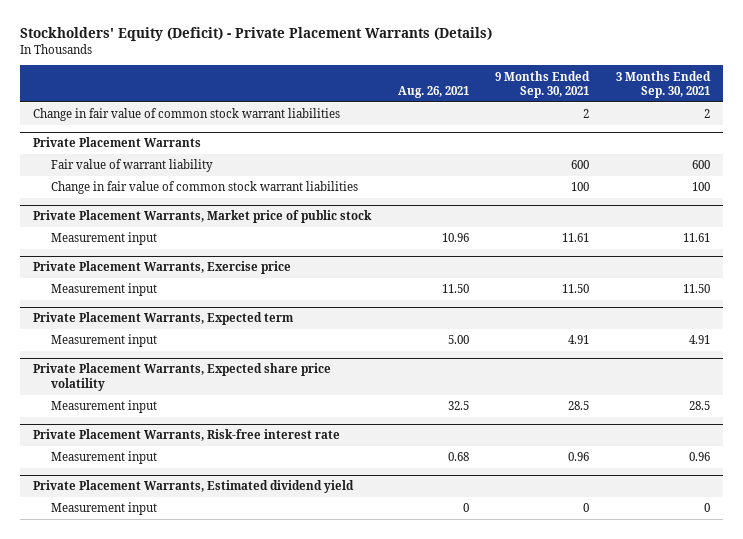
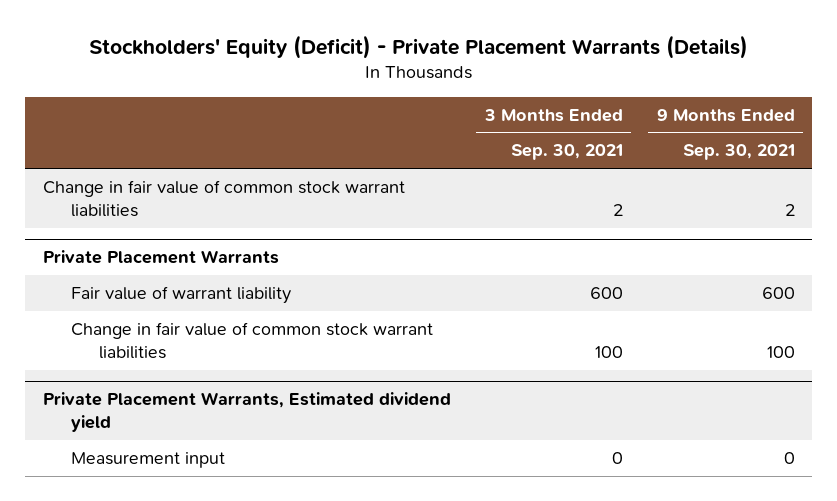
- | Aug. 26, 2021 | 9 Months Ended Sep. 30, 2021 | 3 Months Ended Sep. 30, 2021
+ | 3 Months Ended Sep. 30, 2021 | 9 Months Ended Sep. 30, 2021
- Private Placement Warrants, Market price of public stock
- Measurement input | 10.96 | 11.61 | 11.61
- Private Placement Warrants, Exercise price
- Measurement input | 11.50 | 11.50 | 11.50
- Private Placement Warrants, Expected term
- Measurement input | 5.00 | 4.91 | 4.91
- Private Placement Warrants, Expected share price volatility
- Measurement input | 32.5 | 28.5 | 28.5
- Private Placement Warrants, Risk-free interest rate
- Measurement input | 0.68 | 0.96 | 0.96

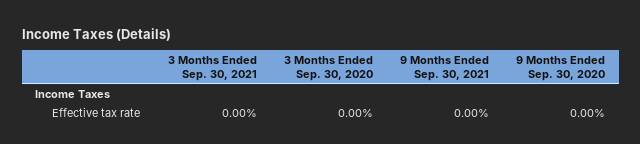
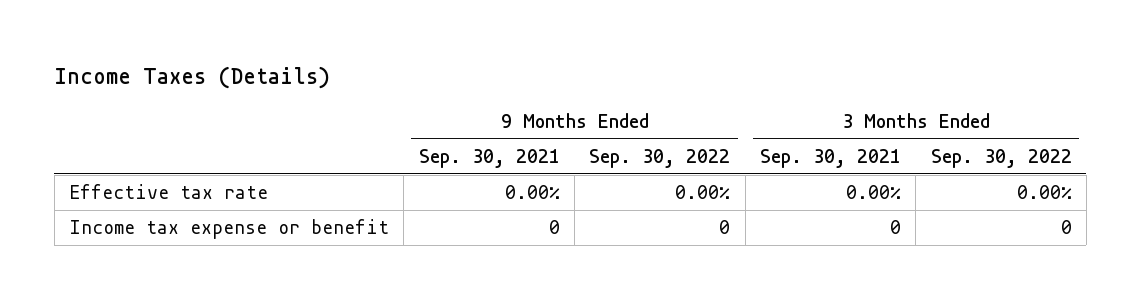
- | 3 Months Ended Sep. 30, 2021 | 3 Months Ended Sep. 30, 2020 | 9 Months Ended Sep. 30, 2021 | 9 Months Ended Sep. 30, 2020
+ | 9 Months Ended Sep. 30, 2021 | 9 Months Ended Sep. 30, 2022 | 3 Months Ended Sep. 30, 2021 | 3 Months Ended Sep. 30, 2022
- Income Taxes
+ Income tax expense or benefit | 0 | 0 | 0 | 0

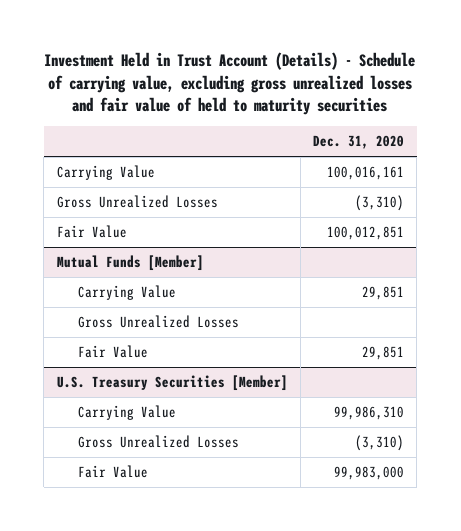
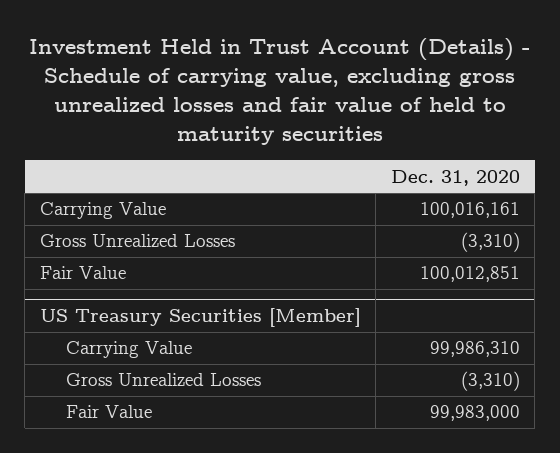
- Mutual Funds [Member]
- Carrying Value | 29,851
- Gross Unrealized Losses
- Fair Value | 29,851
- U.S. Treasury Securities [Member]
+ US Treasury Securities [Member]

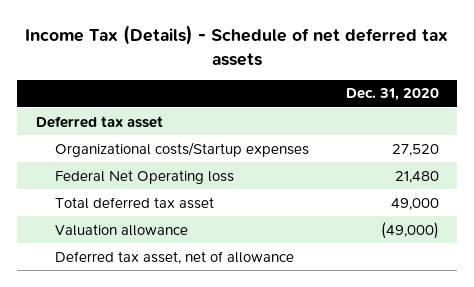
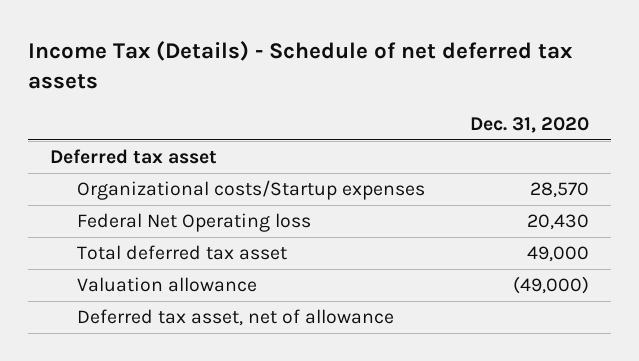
- Organizational costs/Startup expenses | 27,520
- Federal Net Operating loss | 21,480
+ Organizational costs/Startup expenses | 28,570
+ Federal Net Operating loss | 20,430

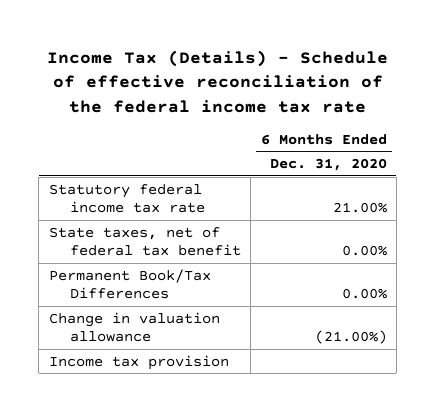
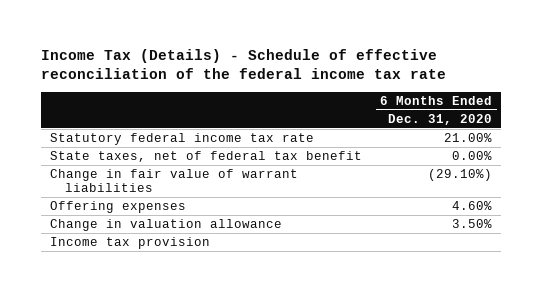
- Permanent Book/Tax Differences | 0.00%
- Change in valuation allowance | (21.00%)
+ Change in fair value of warrant liabilities | (29.10%)
+ Offering expenses | 4.60%
+ Change in valuation allowance | 3.50%

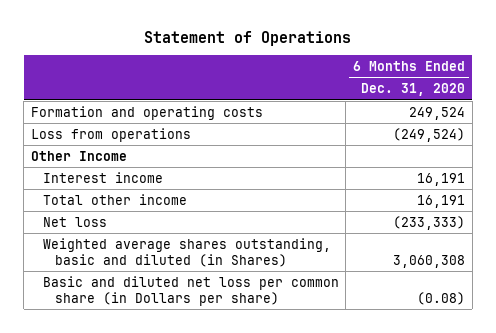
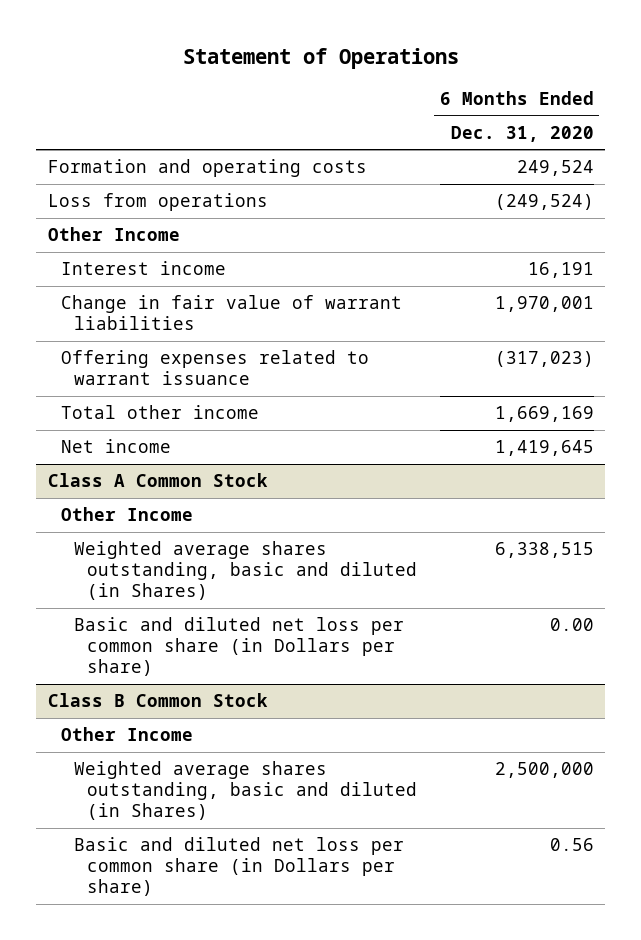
- Total other income | 16,191
- Net loss | (233,333)
- Weighted average shares outstanding, basic and diluted (in Shares) | 3,060,308
- Basic and diluted net loss per common share (in Dollars per share) | (0.08)
+ Change in fair value of warrant liabilities | 1,970,001
+ Offering expenses related to warrant issuance | (317,023)
+ Total other income | 1,669,169
+ Net income | 1,419,645
+ Class A Common Stock
+ Other Income
+ Weighted average shares outstanding, basic and diluted (in Shares) | 6,338,515
+ Basic and diluted net loss per common share (in Dollars per share) | 0.00
+ Class B Common Stock
+ Other Income
+ Weighted average shares outstanding, basic and diluted (in Shares) | 2,500,000
+ Basic and diluted net loss per common share (in Dollars per share) | 0.56

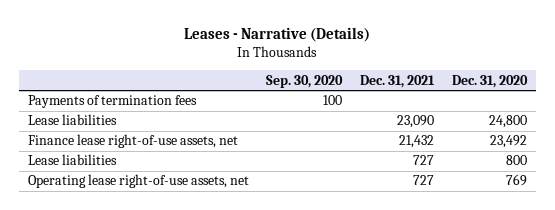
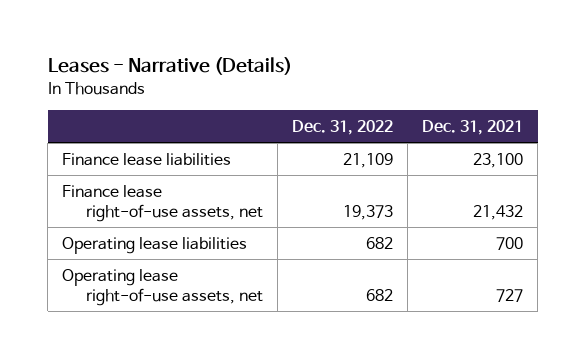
- | Sep. 30, 2020 | Dec. 31, 2021 | Dec. 31, 2020
+ | Dec. 31, 2022 | Dec. 31, 2021
- Payments of termination fees | 100 | |
- Lease liabilities | | 23,090 | 24,800
+ Finance lease liabilities | 21,109 | 23,100
- Lease liabilities | | 727 | 800
+ Operating lease liabilities | 682 | 700

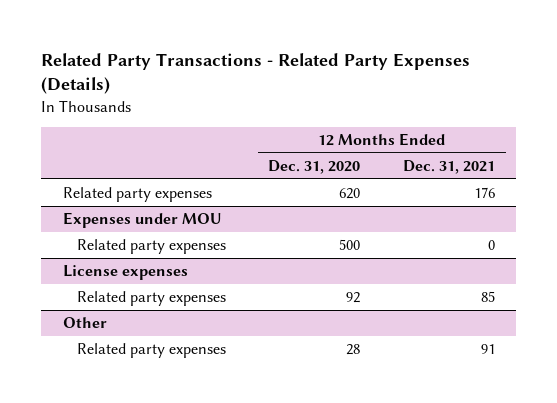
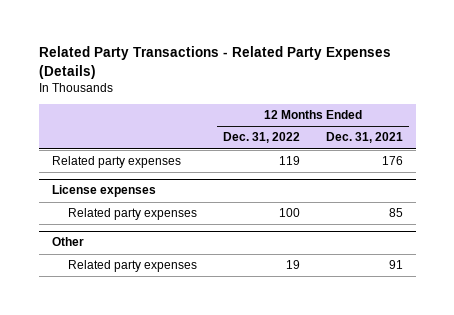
- | 12 Months Ended Dec. 31, 2020 | 12 Months Ended Dec. 31, 2021
+ | 12 Months Ended Dec. 31, 2022 | 12 Months Ended Dec. 31, 2021
- Expenses under MOU
- Related party expenses | 500 | 0

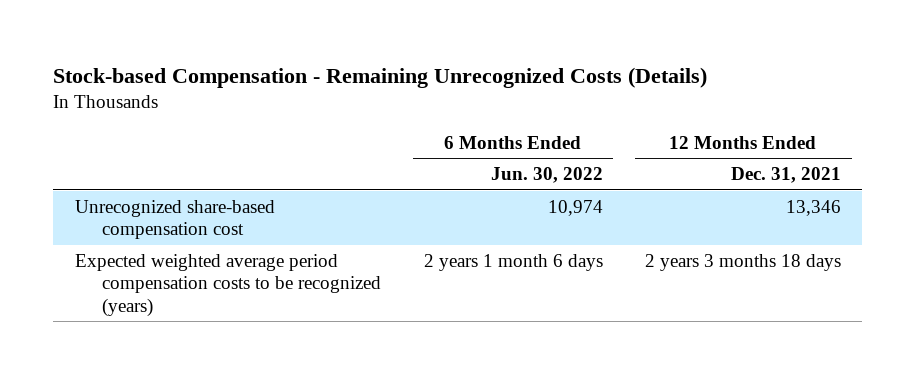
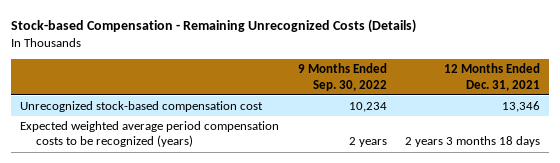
- | 6 Months Ended Jun. 30, 2022 | 12 Months Ended Dec. 31, 2021
+ | 9 Months Ended Sep. 30, 2022 | 12 Months Ended Dec. 31, 2021
- Unrecognized share-based compensation cost | 10,974 | 13,346
+ Unrecognized stock-based compensation cost | 10,234 | 13,346

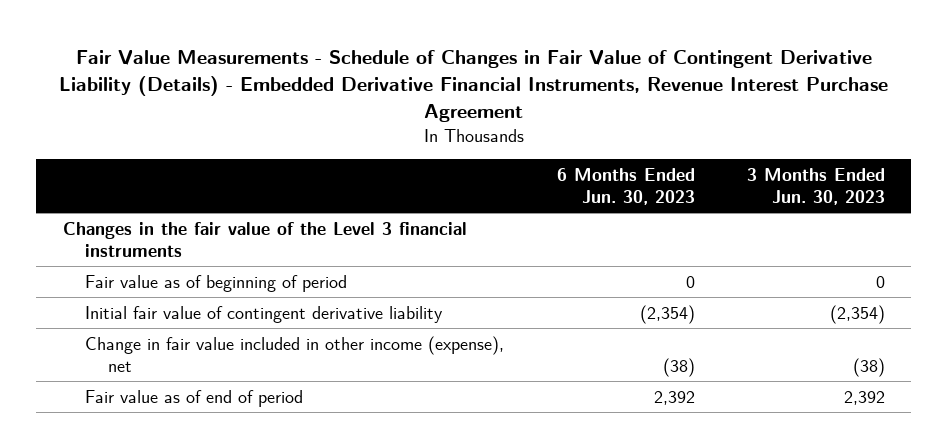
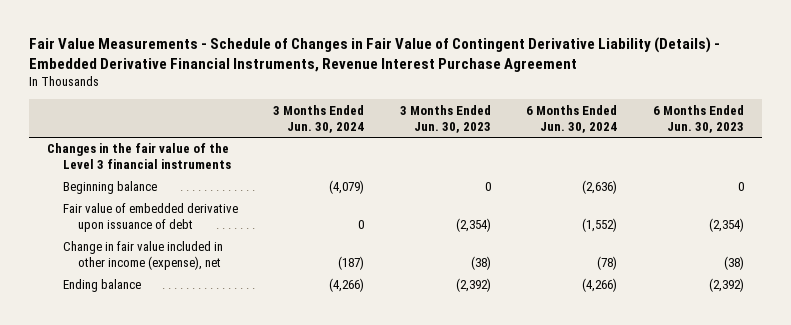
- | 6 Months Ended Jun. 30, 2023 | 3 Months Ended Jun. 30, 2023
+ | 3 Months Ended Jun. 30, 2024 | 3 Months Ended Jun. 30, 2023 | 6 Months Ended Jun. 30, 2024 | 6 Months Ended Jun. 30, 2023
- Fair value as of beginning of period | 0 | 0
- Initial fair value of contingent derivative liability | (2,354) | (2,354)
+ Beginning balance | (4,079) | 0 | (2,636) | 0
+ Fair value of embedded derivative upon issuance of debt | 0 | (2,354) | (1,552) | (2,354)
- Fair value as of end of period | 2,392 | 2,392
+ Ending balance | (4,266) | (2,392) | (4,266) | (2,392)

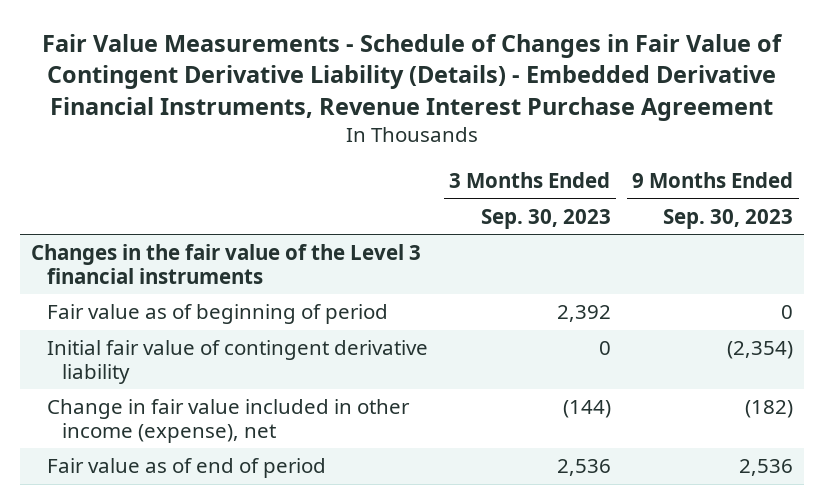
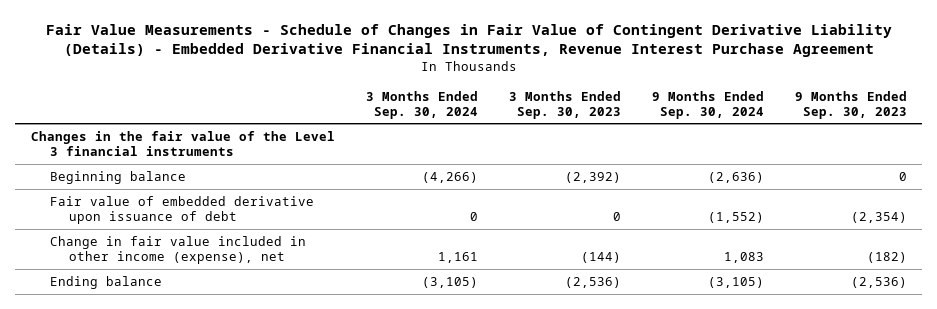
- | 3 Months Ended Sep. 30, 2023 | 9 Months Ended Sep. 30, 2023
+ | 3 Months Ended Sep. 30, 2024 | 3 Months Ended Sep. 30, 2023 | 9 Months Ended Sep. 30, 2024 | 9 Months Ended Sep. 30, 2023
- Fair value as of beginning of period | 2,392 | 0
- Initial fair value of contingent derivative liability | 0 | (2,354)
+ Beginning balance | (4,266) | (2,392) | (2,636) | 0
+ Fair value of embedded derivative upon issuance of debt | 0 | 0 | (1,552) | (2,354)
- Fair value as of end of period | 2,536 | 2,536
+ Ending balance | (3,105) | (2,536) | (3,105) | (2,536)

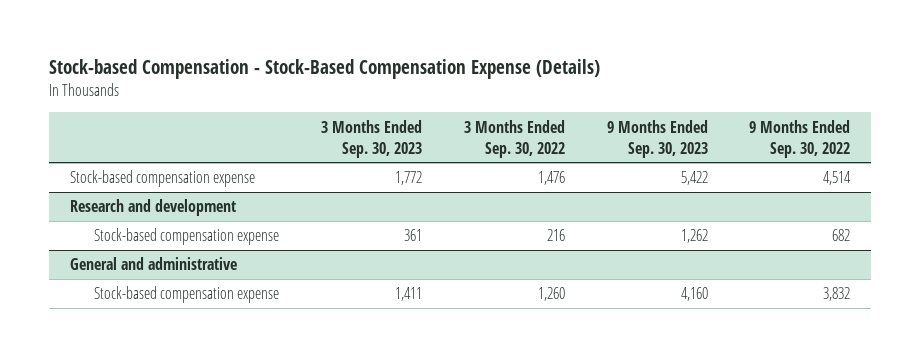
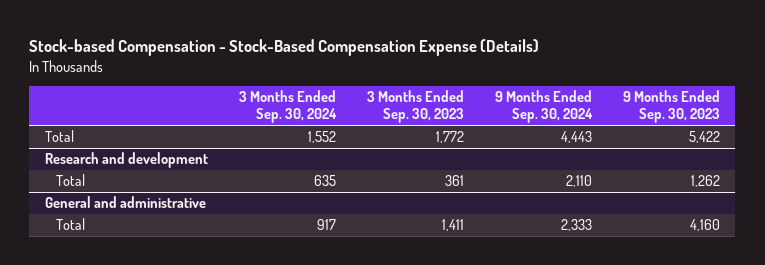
- | 3 Months Ended Sep. 30, 2023 | 3 Months Ended Sep. 30, 2022 | 9 Months Ended Sep. 30, 2023 | 9 Months Ended Sep. 30, 2022
+ | 3 Months Ended Sep. 30, 2024 | 3 Months Ended Sep. 30, 2023 | 9 Months Ended Sep. 30, 2024 | 9 Months Ended Sep. 30, 2023
- Stock-based compensation expense | 1,772 | 1,476 | 5,422 | 4,514
+ Total | 1,552 | 1,772 | 4,443 | 5,422
@ Research and development
- Stock-based compensation expense | 361 | 216 | 1,262 | 682
+ Total | 635 | 361 | 2,110 | 1,262
@ General and administrative
- Stock-based compensation expense | 1,411 | 1,260 | 4,160 | 3,832
+ Total | 917 | 1,411 | 2,333 | 4,160

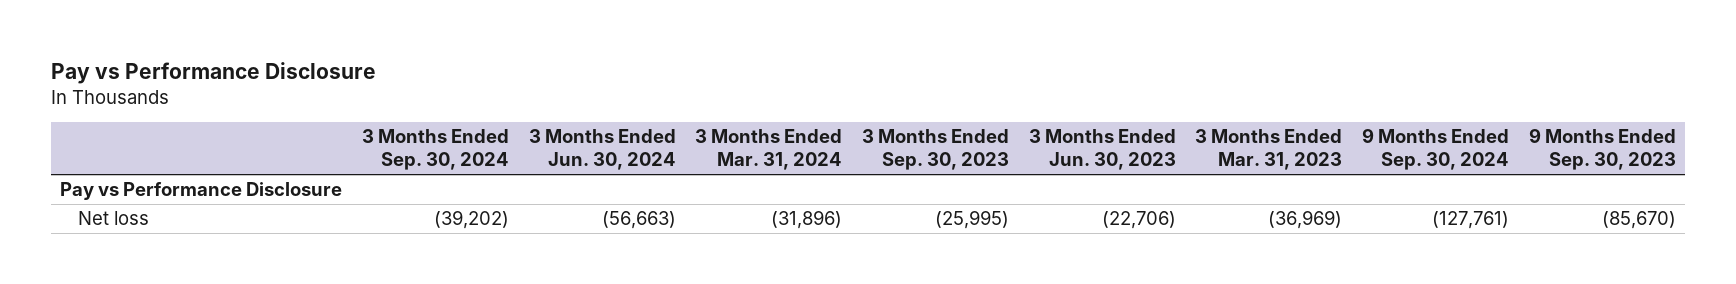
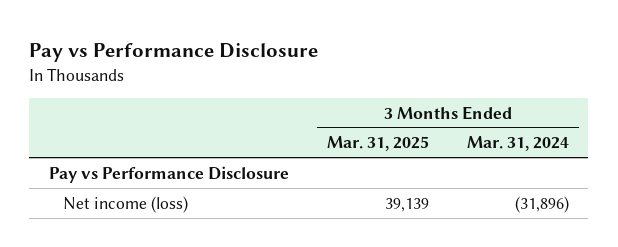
- | 3 Months Ended Sep. 30, 2024 | 3 Months Ended Jun. 30, 2024 | 3 Months Ended Mar. 31, 2024 | 3 Months Ended Sep. 30, 2023 | 3 Months Ended Jun. 30, 2023 | 3 Months Ended Mar. 31, 2023 | 9 Months Ended Sep. 30, 2024 | 9 Months Ended Sep. 30, 2023
+ | 3 Months Ended Mar. 31, 2025 | 3 Months Ended Mar. 31, 2024
- Net loss | (39,202) | (56,663) | (31,896) | (25,995) | (22,706) | (36,969) | (127,761) | (85,670)
+ Net income (loss) | 39,139 | (31,896)

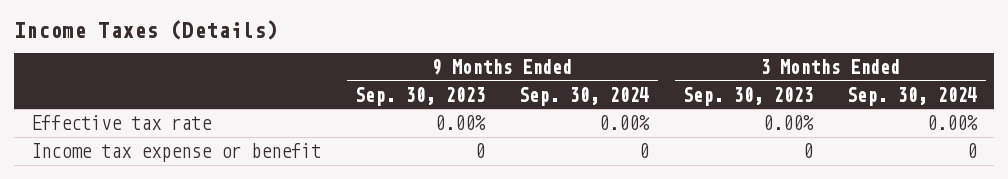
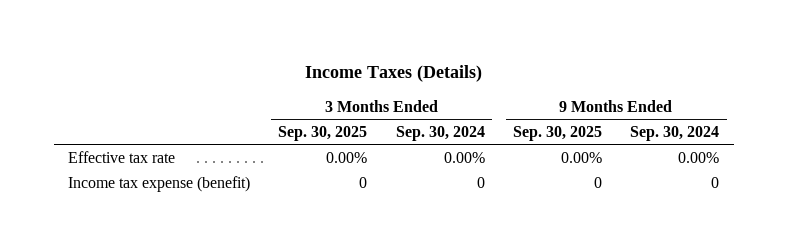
- | 9 Months Ended Sep. 30, 2023 | 9 Months Ended Sep. 30, 2024 | 3 Months Ended Sep. 30, 2023 | 3 Months Ended Sep. 30, 2024
+ | 3 Months Ended Sep. 30, 2025 | 3 Months Ended Sep. 30, 2024 | 9 Months Ended Sep. 30, 2025 | 9 Months Ended Sep. 30, 2024
- Income tax expense or benefit | 0 | 0 | 0 | 0
+ Income tax expense (benefit) | 0 | 0 | 0 | 0

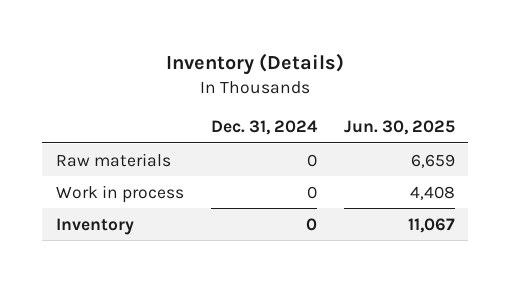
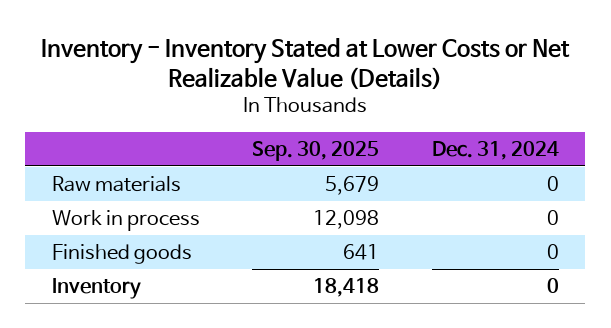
- Inventory (Details)
+ Inventory - Inventory Stated at Lower Costs or Net Realizable Value (Details)
- | Dec. 31, 2024 | Jun. 30, 2025
+ | Sep. 30, 2025 | Dec. 31, 2024
+ Finished goods | 641 | 0

